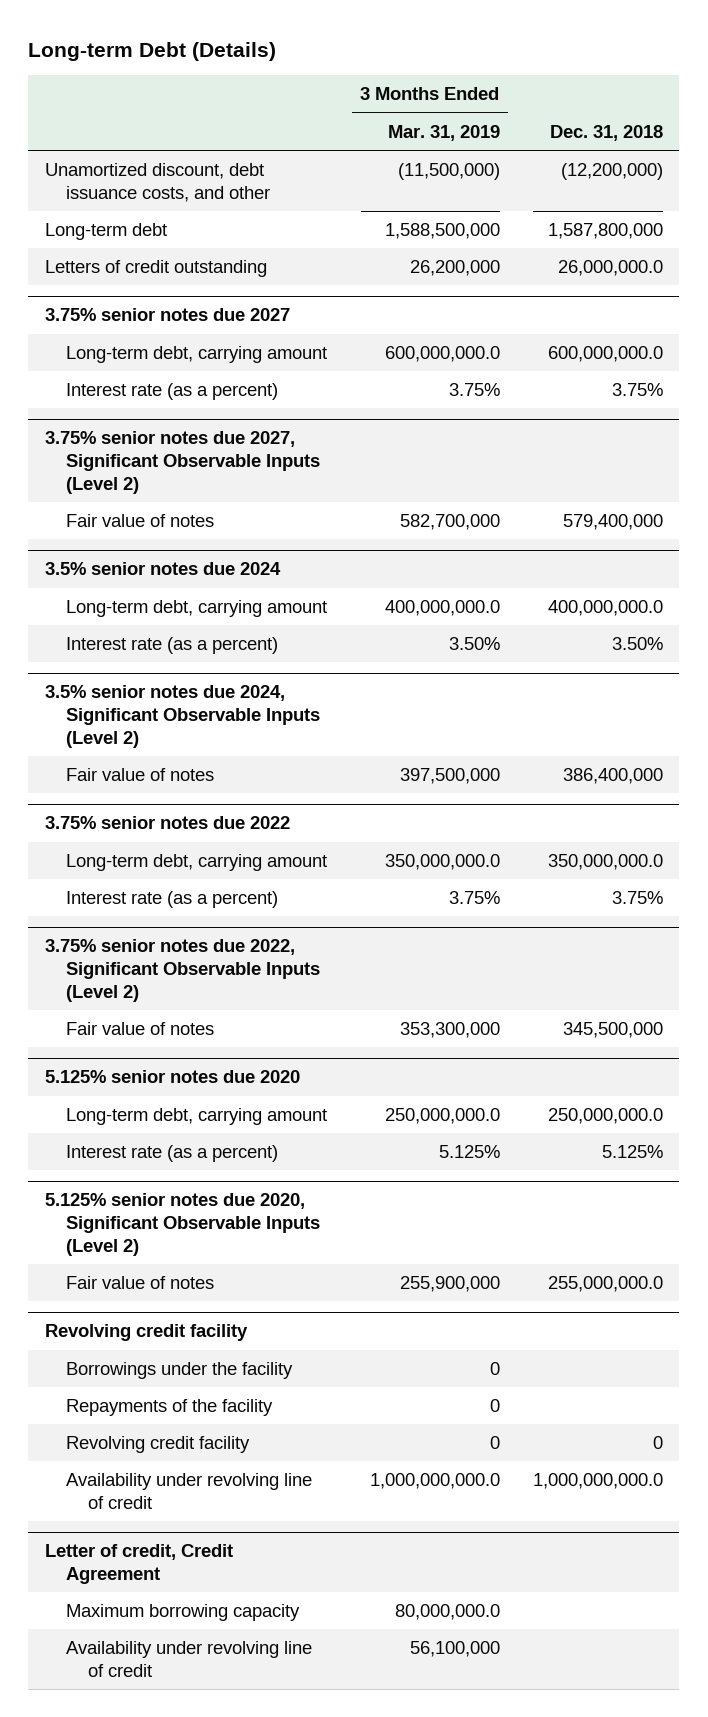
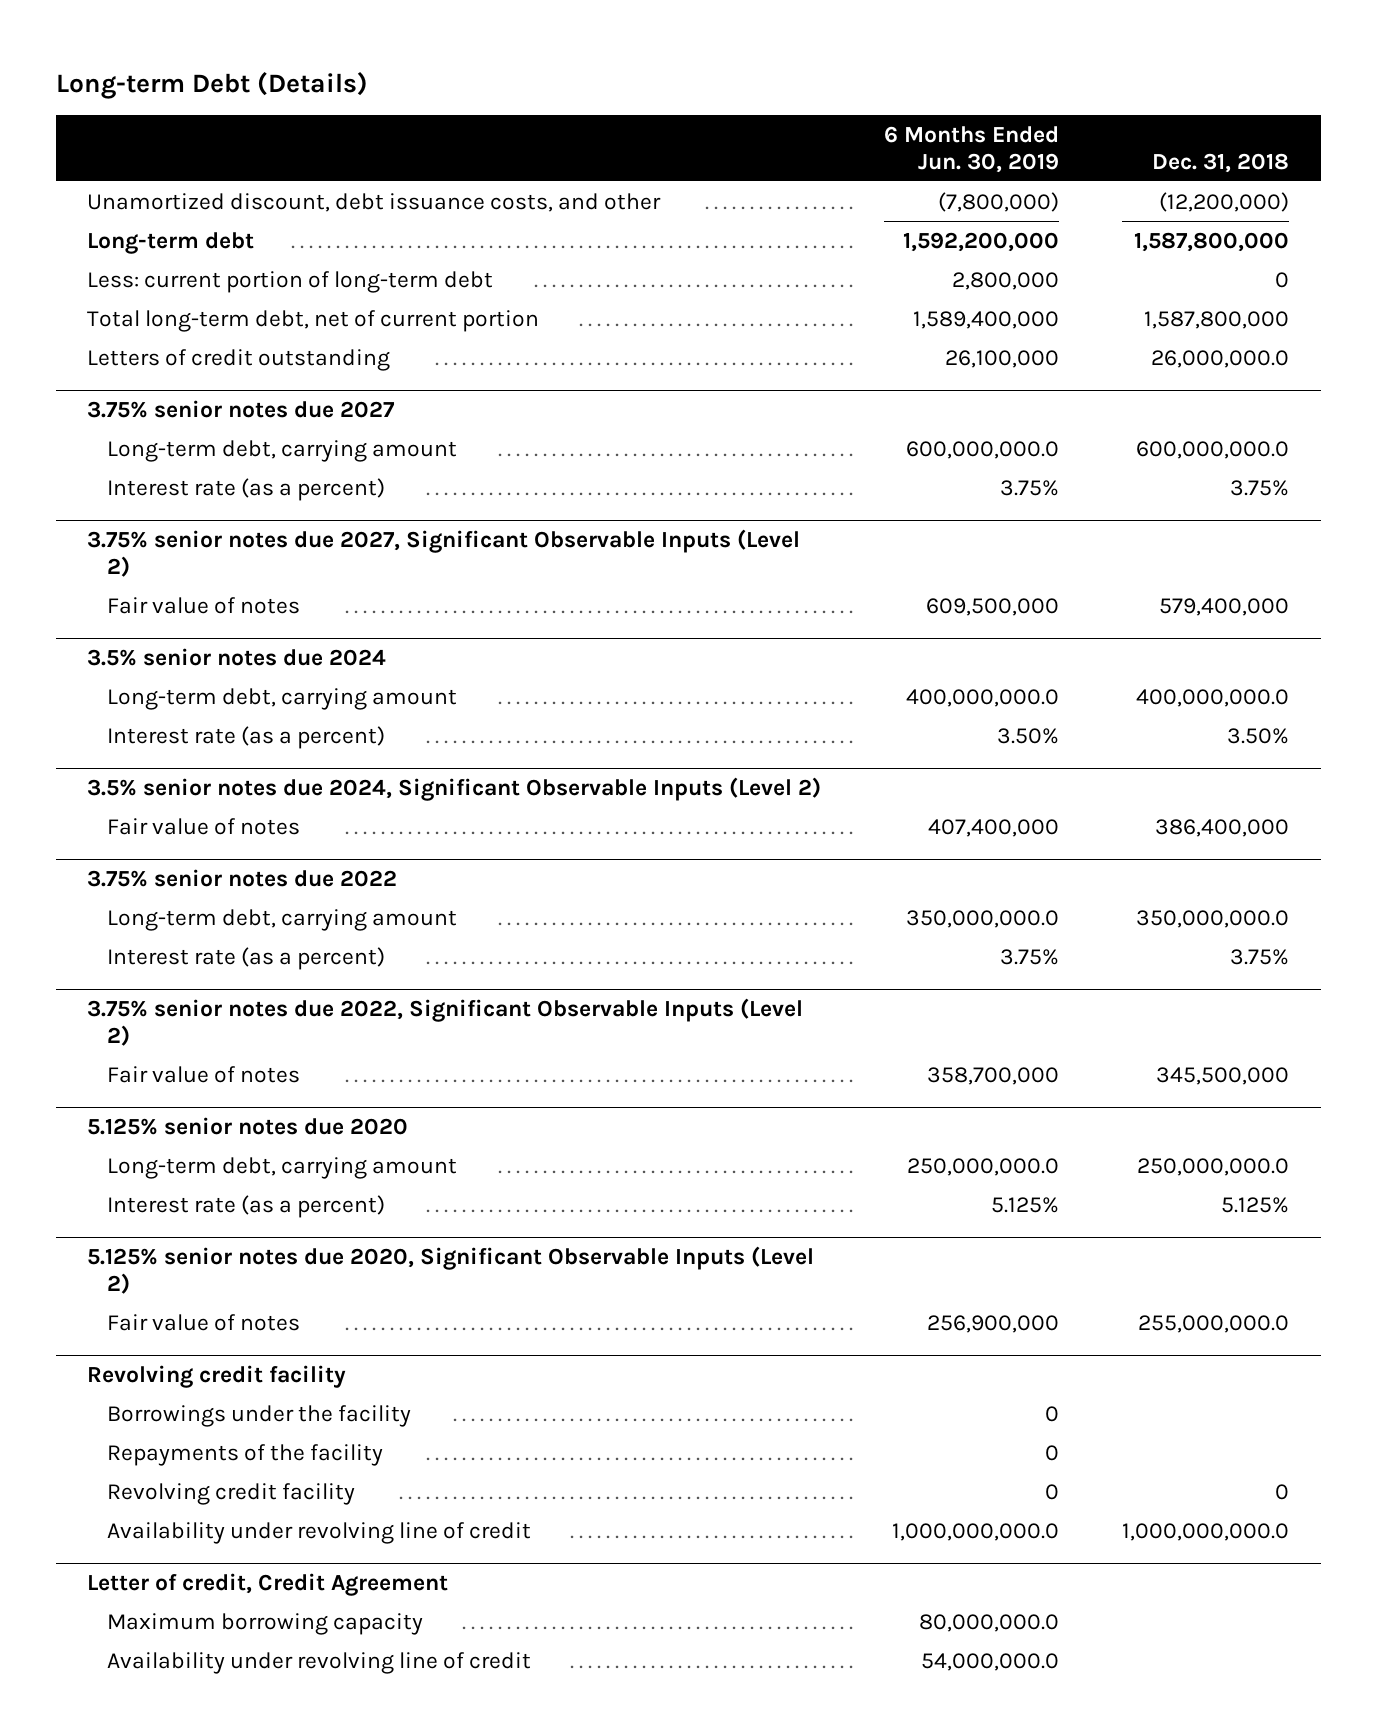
- | 3 Months Ended Mar. 31, 2019 | Dec. 31, 2018
+ | 6 Months Ended Jun. 30, 2019 | Dec. 31, 2018
+ Less: current portion of long-term debt | 2,800,000 | 0
+ Total long-term debt, net of current portion | 1,589,400,000 | 1,587,800,000

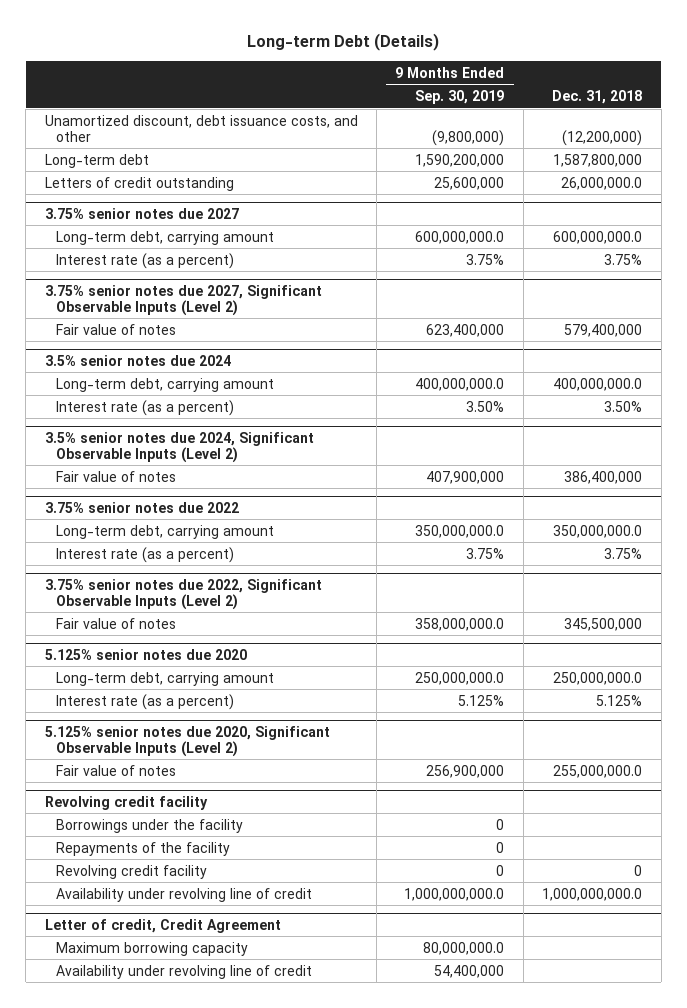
- | 6 Months Ended Jun. 30, 2019 | Dec. 31, 2018
+ | 9 Months Ended Sep. 30, 2019 | Dec. 31, 2018
- Less: current portion of long-term debt | 2,800,000 | 0
- Total long-term debt, net of current portion | 1,589,400,000 | 1,587,800,000

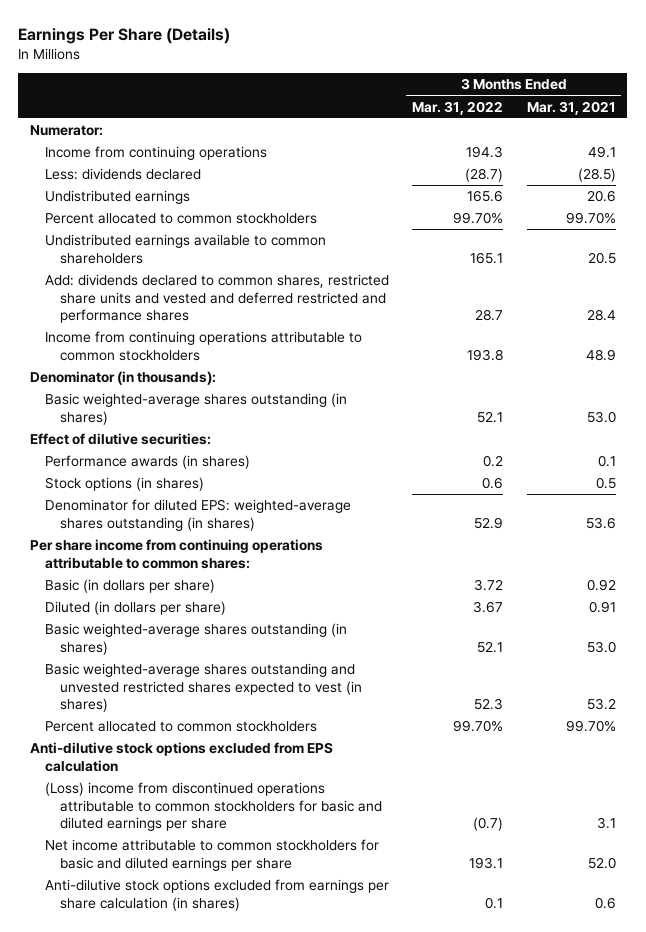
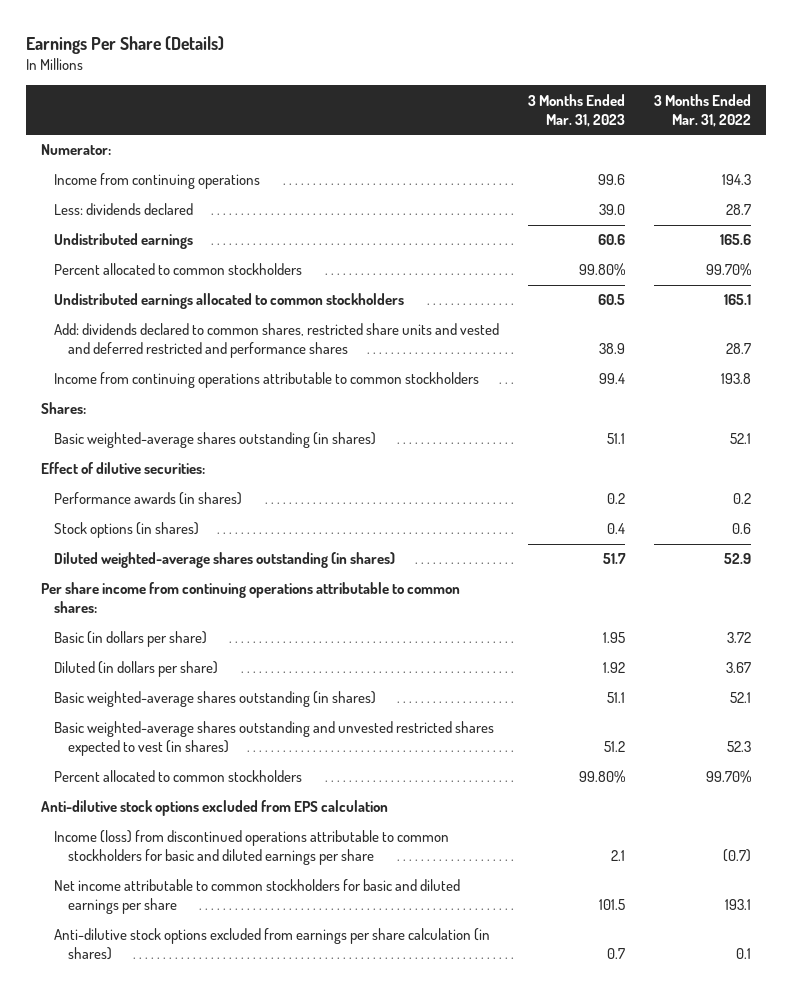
- | 3 Months Ended Mar. 31, 2022 | 3 Months Ended Mar. 31, 2021
+ | 3 Months Ended Mar. 31, 2023 | 3 Months Ended Mar. 31, 2022
- Less: dividends declared | (28.7) | (28.5)
+ Less: dividends declared | 39.0 | 28.7
- Undistributed earnings available to common shareholders | 165.1 | 20.5
+ Undistributed earnings allocated to common stockholders | 60.5 | 165.1
- Denominator (in thousands):
+ Shares:
- Denominator for diluted EPS: weighted-average shares outstanding (in shares) | 52.9 | 53.6
+ Diluted weighted-average shares outstanding (in shares) | 51.7 | 52.9
- (Loss) income from discontinued operations attributable to common stockholders for basic and diluted earnings per share | (0.7) | 3.1
+ Income (loss) from discontinued operations attributable to common stockholders for basic and diluted earnings per share | 2.1 | (0.7)

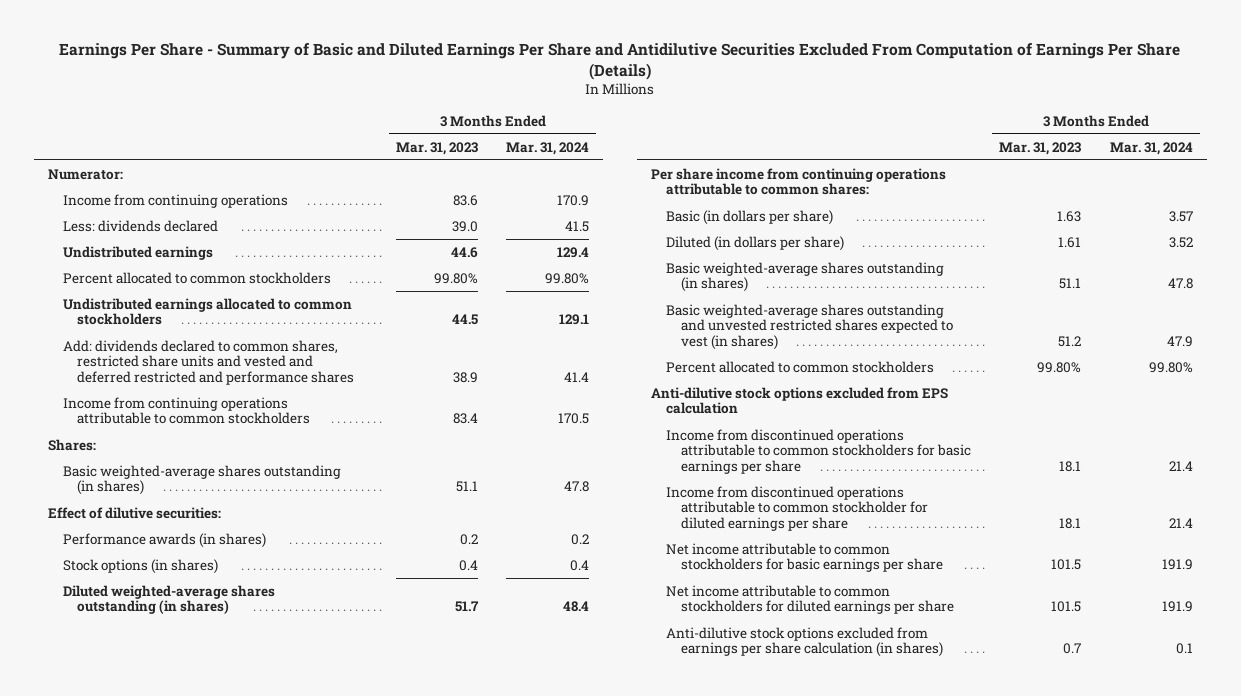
- Earnings Per Share (Details)
+ Earnings Per Share - Summary of Basic and Diluted Earnings Per Share and Antidilutive Securities Excluded From Computation of Earnings Per Share (Details)
- | 3 Months Ended Mar. 31, 2023 | 3 Months Ended Mar. 31, 2022
+ | 3 Months Ended Mar. 31, 2023 | 3 Months Ended Mar. 31, 2024
- Income from continuing operations | 99.6 | 194.3
+ Income from continuing operations | 83.6 | 170.9
- Undistributed earnings | 60.6 | 165.6
+ Undistributed earnings | 44.6 | 129.4
- Undistributed earnings allocated to common stockholders | 60.5 | 165.1
+ Undistributed earnings allocated to common stockholders | 44.5 | 129.1
- Income from continuing operations attributable to common stockholders | 99.4 | 193.8
+ Income from continuing operations attributable to common stockholders | 83.4 | 170.5
- Basic (in dollars per share) | 1.95 | 3.72
- Diluted (in dollars per share) | 1.92 | 3.67
+ Basic (in dollars per share) | 1.63 | 3.57
+ Diluted (in dollars per share) | 1.61 | 3.52
- Income (loss) from discontinued operations attributable to common stockholders for basic and diluted earnings per share | 2.1 | (0.7)
- Net income attributable to common stockholders for basic and diluted earnings per share | 101.5 | 193.1
+ Income from discontinued operations attributable to common stockholders for basic earnings per share | 18.1 | 21.4
+ Income from discontinued operations attributable to common stockholder for diluted earnings per share | 18.1 | 21.4
+ Net income attributable to common stockholders for basic earnings per share | 101.5 | 191.9
+ Net income attributable to common stockholders for diluted earnings per share | 101.5 | 191.9

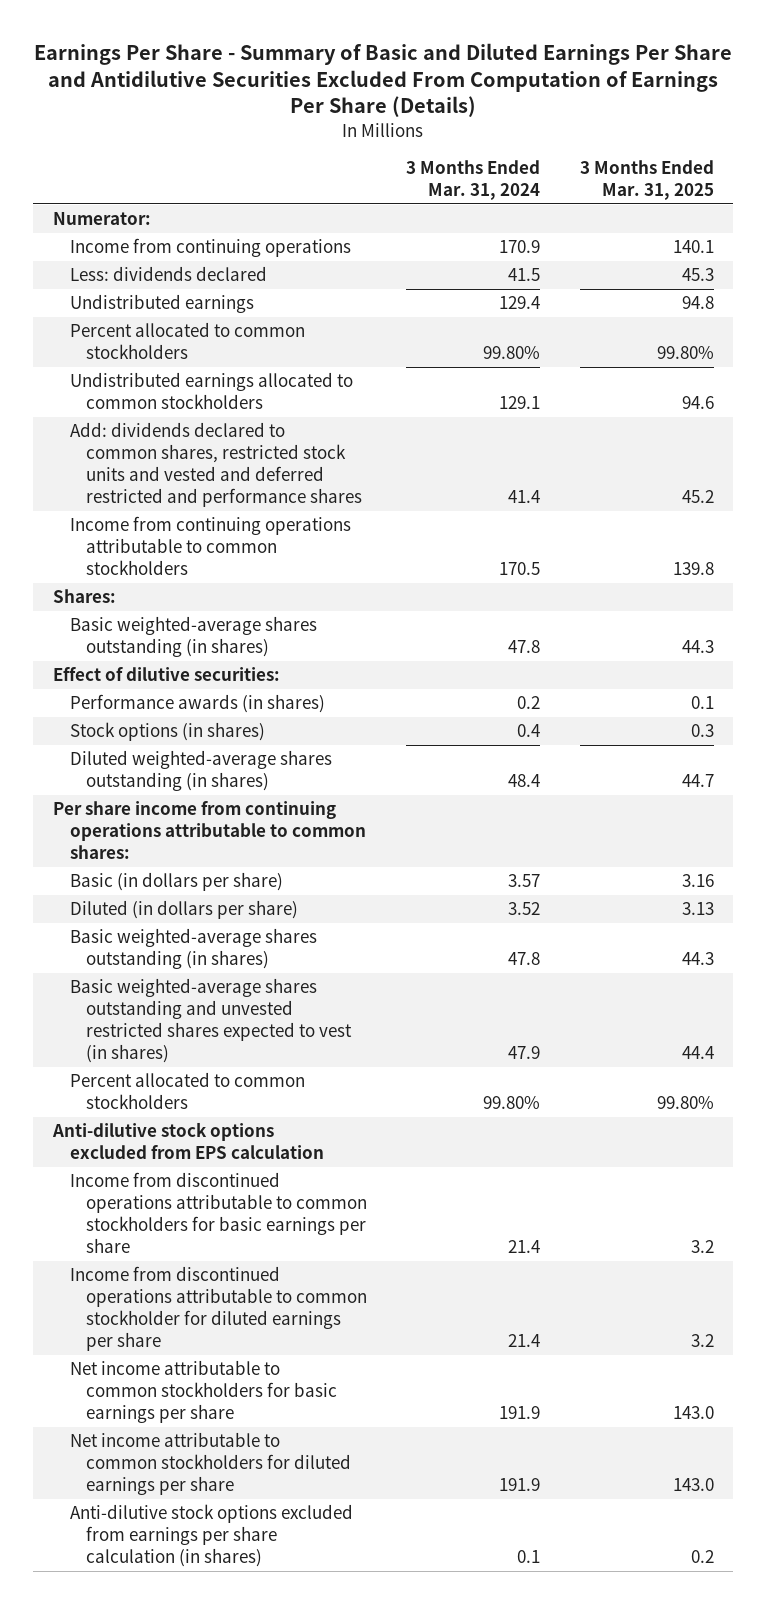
- | 3 Months Ended Mar. 31, 2023 | 3 Months Ended Mar. 31, 2024
+ | 3 Months Ended Mar. 31, 2024 | 3 Months Ended Mar. 31, 2025
- Add: dividends declared to common shares, restricted share units and vested and deferred restricted and performance shares | 38.9 | 41.4
+ Add: dividends declared to common shares, restricted stock units and vested and deferred restricted and performance shares | 41.4 | 45.2

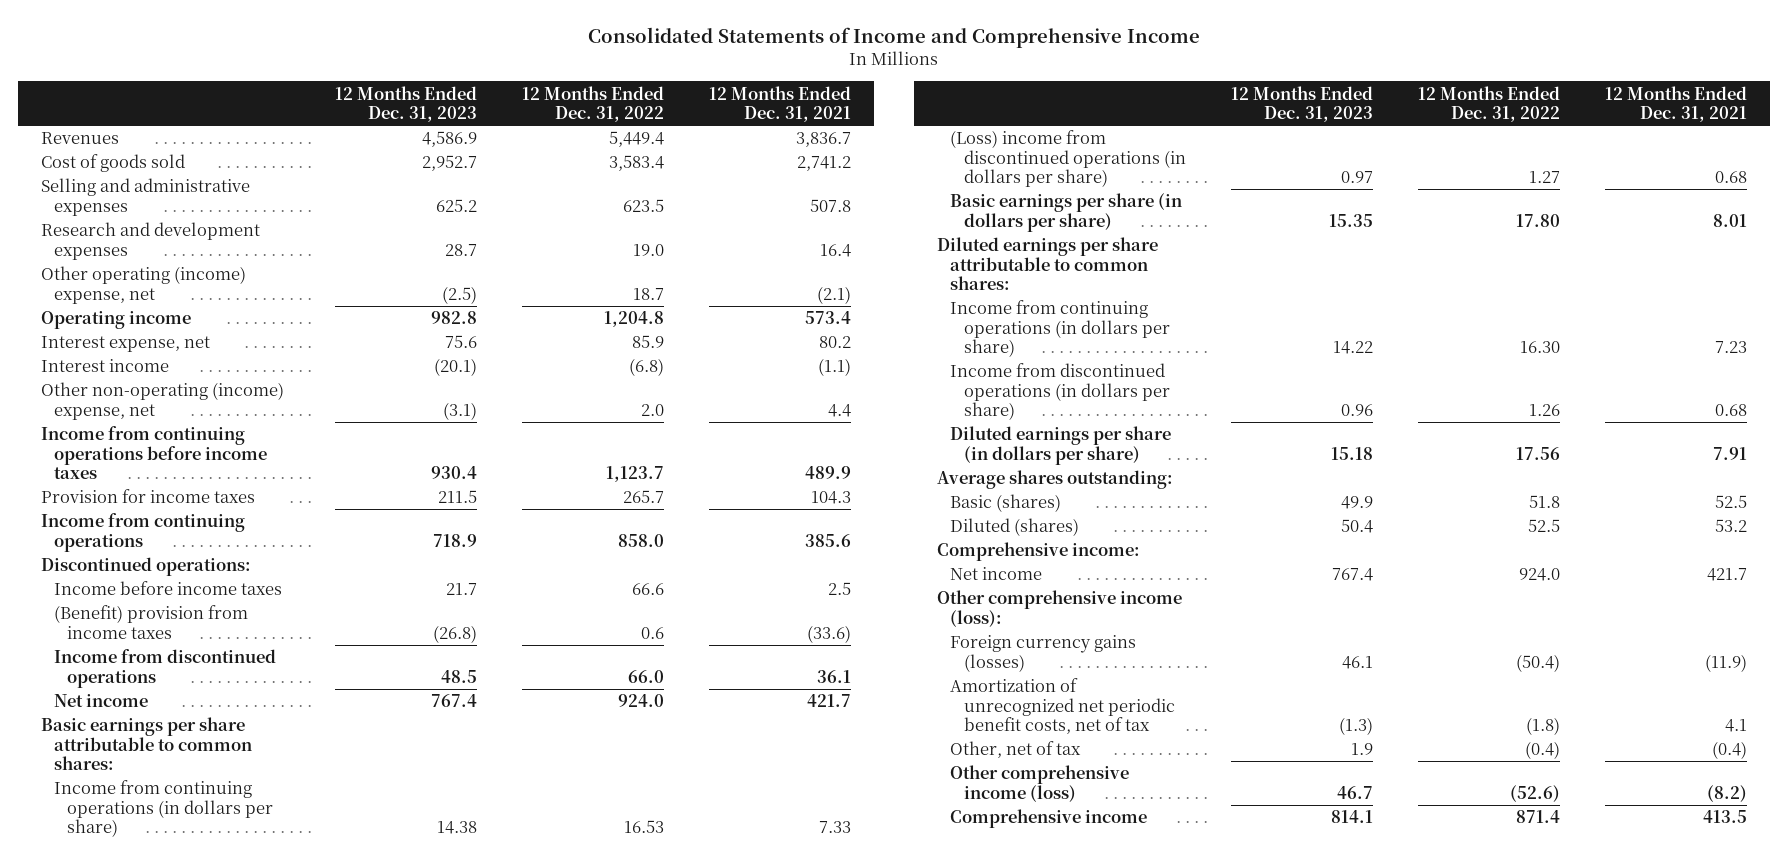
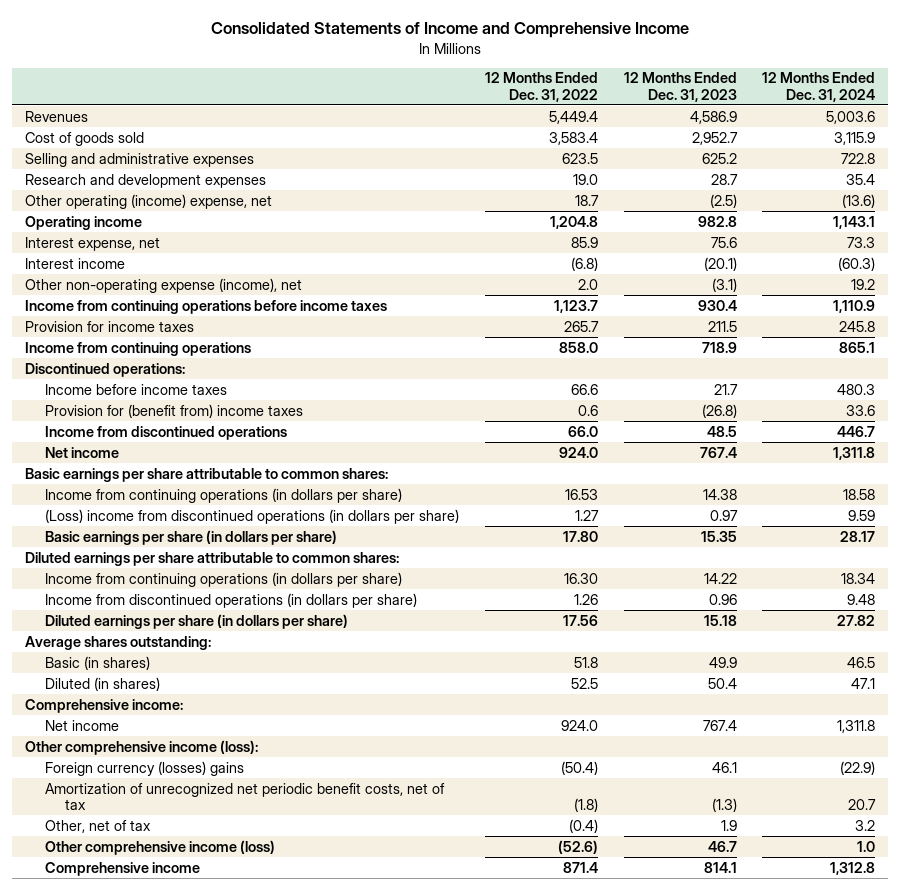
- | 12 Months Ended Dec. 31, 2023 | 12 Months Ended Dec. 31, 2022 | 12 Months Ended Dec. 31, 2021
+ | 12 Months Ended Dec. 31, 2022 | 12 Months Ended Dec. 31, 2023 | 12 Months Ended Dec. 31, 2024
- Other non-operating (income) expense, net | (3.1) | 2.0 | 4.4
+ Other non-operating expense (income), net | 2.0 | (3.1) | 19.2
- (Benefit) provision from income taxes | (26.8) | 0.6 | (33.6)
+ Provision for (benefit from) income taxes | 0.6 | (26.8) | 33.6
- Basic (shares) | 49.9 | 51.8 | 52.5
- Diluted (shares) | 50.4 | 52.5 | 53.2
+ Basic (in shares) | 51.8 | 49.9 | 46.5
+ Diluted (in shares) | 52.5 | 50.4 | 47.1
- Foreign currency gains (losses) | 46.1 | (50.4) | (11.9)
+ Foreign currency (losses) gains | (50.4) | 46.1 | (22.9)

